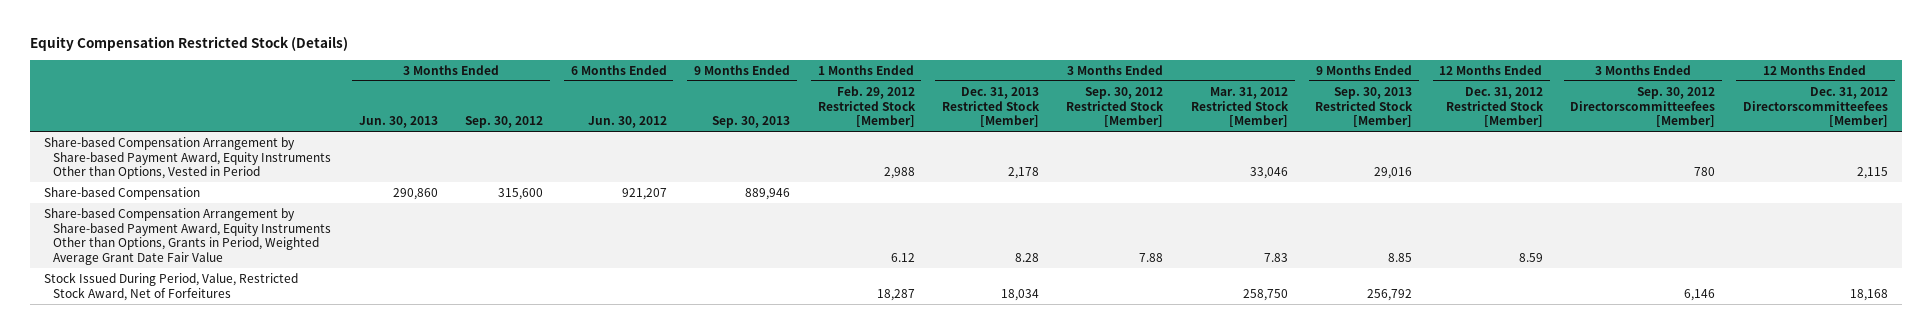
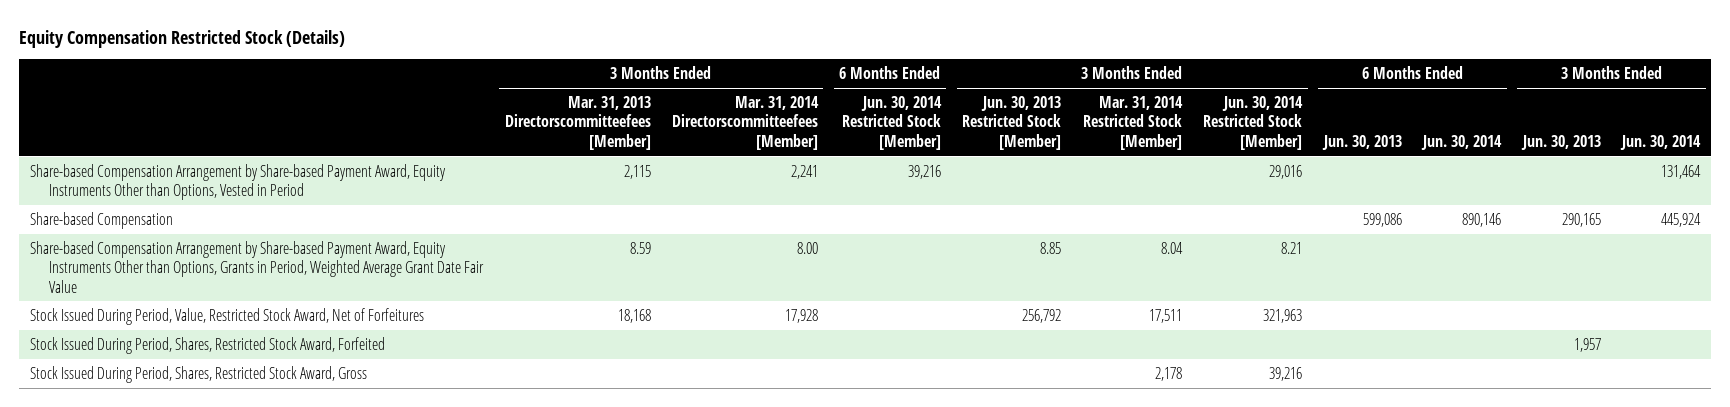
- | 3 Months Ended Jun. 30, 2013 | 3 Months Ended Sep. 30, 2012 | 6 Months Ended Jun. 30, 2012 | 9 Months Ended Sep. 30, 2013 | 1 Months Ended Feb. 29, 2012 Restricted Stock [Member] | 3 Months Ended Dec. 31, 2013 Restricted Stock [Member] | 3 Months Ended Sep. 30, 2012 Restricted Stock [Member] | 3 Months Ended Mar. 31, 2012 Restricted Stock [Member] | 9 Months Ended Sep. 30, 2013 Restricted Stock [Member] | 12 Months Ended Dec. 31, 2012 Restricted Stock [Member] | 3 Months Ended Sep. 30, 2012 Directorscommitteefees [Member] | 12 Months Ended Dec. 31, 2012 Directorscommitteefees [Member]
+ | 3 Months Ended Mar. 31, 2013 Directorscommitteefees [Member] | 3 Months Ended Mar. 31, 2014 Directorscommitteefees [Member] | 6 Months Ended Jun. 30, 2014 Restricted Stock [Member] | 3 Months Ended Jun. 30, 2013 Restricted Stock [Member] | 3 Months Ended Mar. 31, 2014 Restricted Stock [Member] | 3 Months Ended Jun. 30, 2014 Restricted Stock [Member] | 6 Months Ended Jun. 30, 2013 | 6 Months Ended Jun. 30, 2014 | 3 Months Ended Jun. 30, 2013 | 3 Months Ended Jun. 30, 2014
- Share-based Compensation | 290,860 | 315,600 | 921,207 | 889,946 | | | | | | | |
+ Share-based Compensation | | | | | | | 599,086 | 890,146 | 290,165 | 445,924
+ Stock Issued During Period, Shares, Restricted Stock Award, Forfeited | | | | | | | | | 1,957 |
+ Stock Issued During Period, Shares, Restricted Stock Award, Gross | | | | | 2,178 | 39,216 | | | |

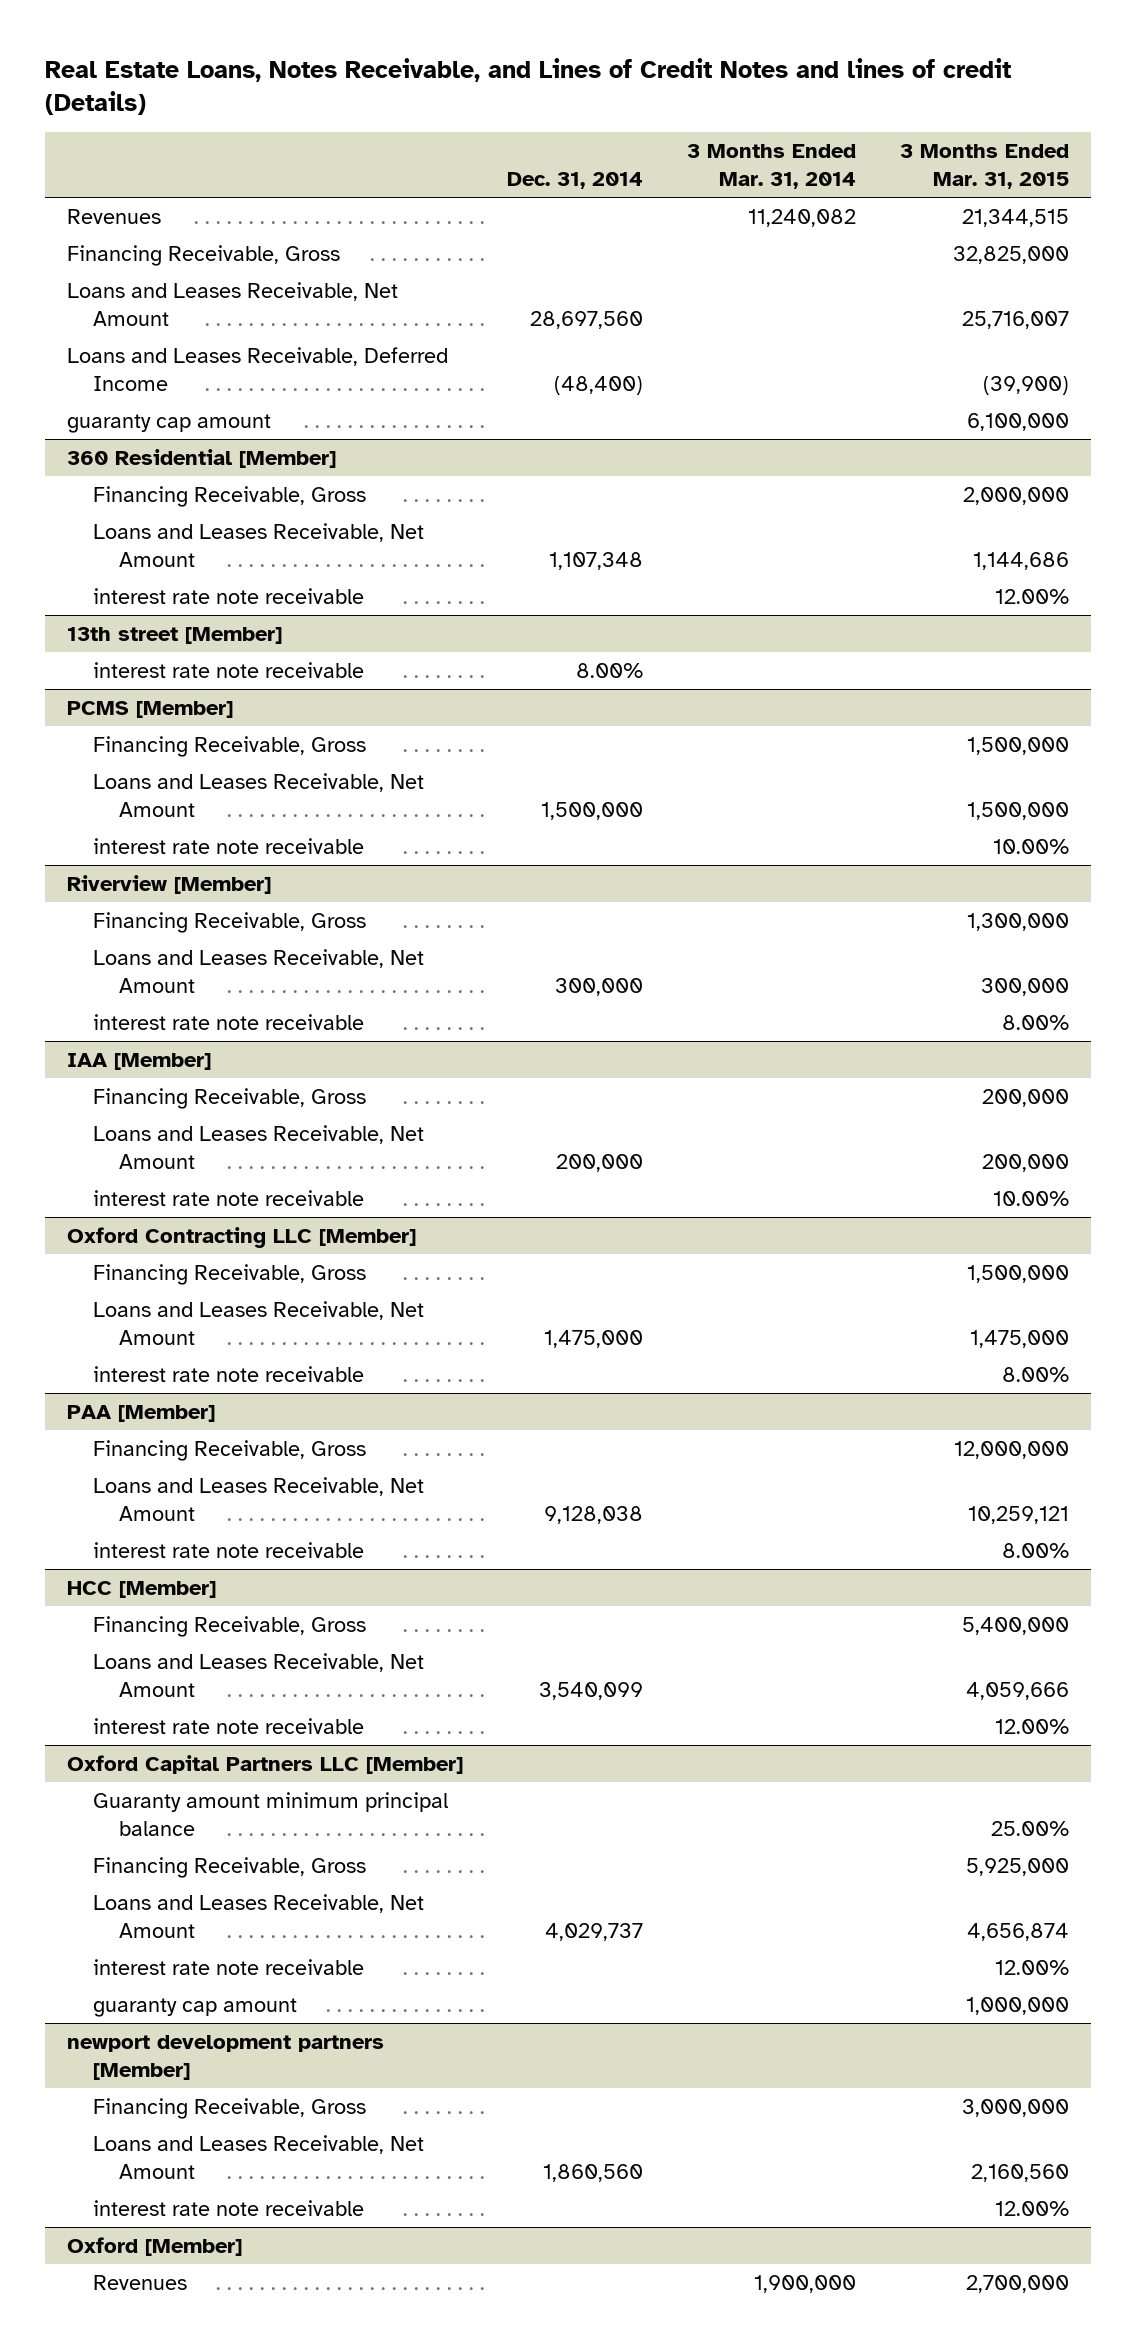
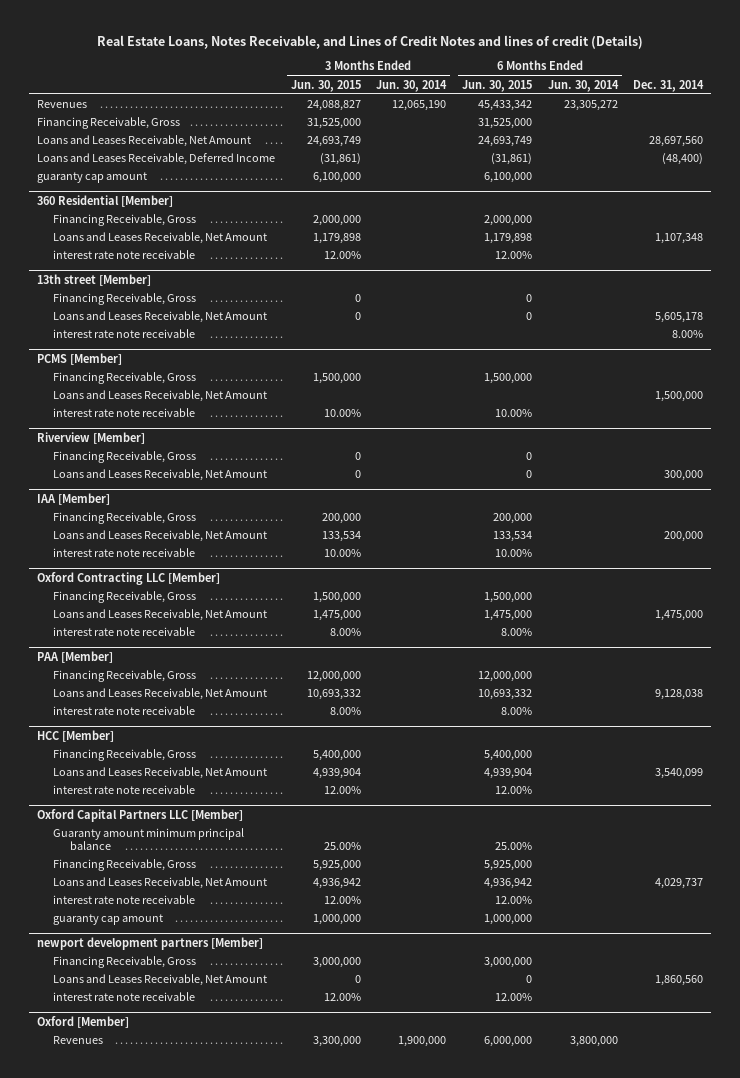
- | Dec. 31, 2014 | 3 Months Ended Mar. 31, 2014 | 3 Months Ended Mar. 31, 2015
+ | 3 Months Ended Jun. 30, 2015 | 3 Months Ended Jun. 30, 2014 | 6 Months Ended Jun. 30, 2015 | 6 Months Ended Jun. 30, 2014 | Dec. 31, 2014
@ 13th street [Member]
+ Financing Receivable, Gross | 0 | | 0 | |
+ Loans and Leases Receivable, Net Amount | 0 | | 0 | | 5,605,178
@ Riverview [Member]
- interest rate note receivable | | | 8.00%

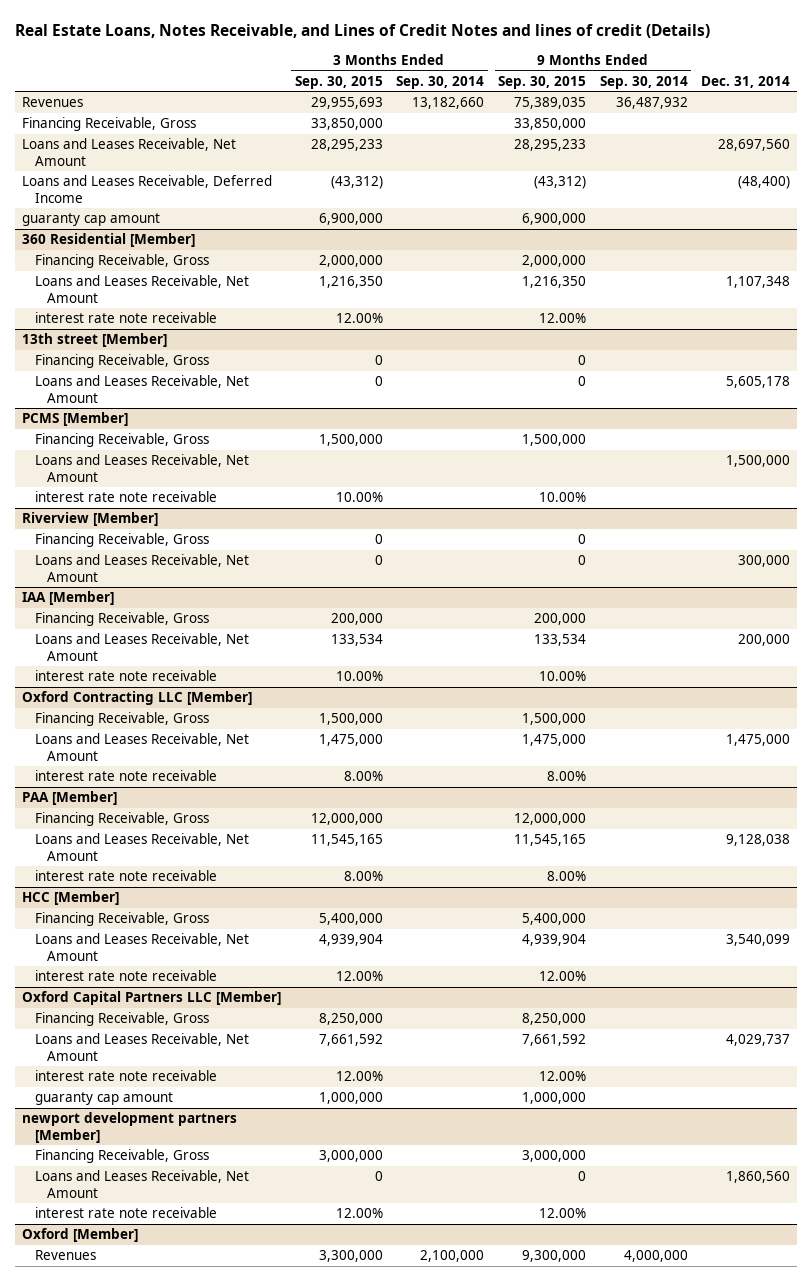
- | 3 Months Ended Jun. 30, 2015 | 3 Months Ended Jun. 30, 2014 | 6 Months Ended Jun. 30, 2015 | 6 Months Ended Jun. 30, 2014 | Dec. 31, 2014
+ | 3 Months Ended Sep. 30, 2015 | 3 Months Ended Sep. 30, 2014 | 9 Months Ended Sep. 30, 2015 | 9 Months Ended Sep. 30, 2014 | Dec. 31, 2014
@ 13th street [Member]
- interest rate note receivable | | | | | 8.00%
@ Oxford Capital Partners LLC [Member]
- Guaranty amount minimum principal balance | 25.00% | | 25.00% | |

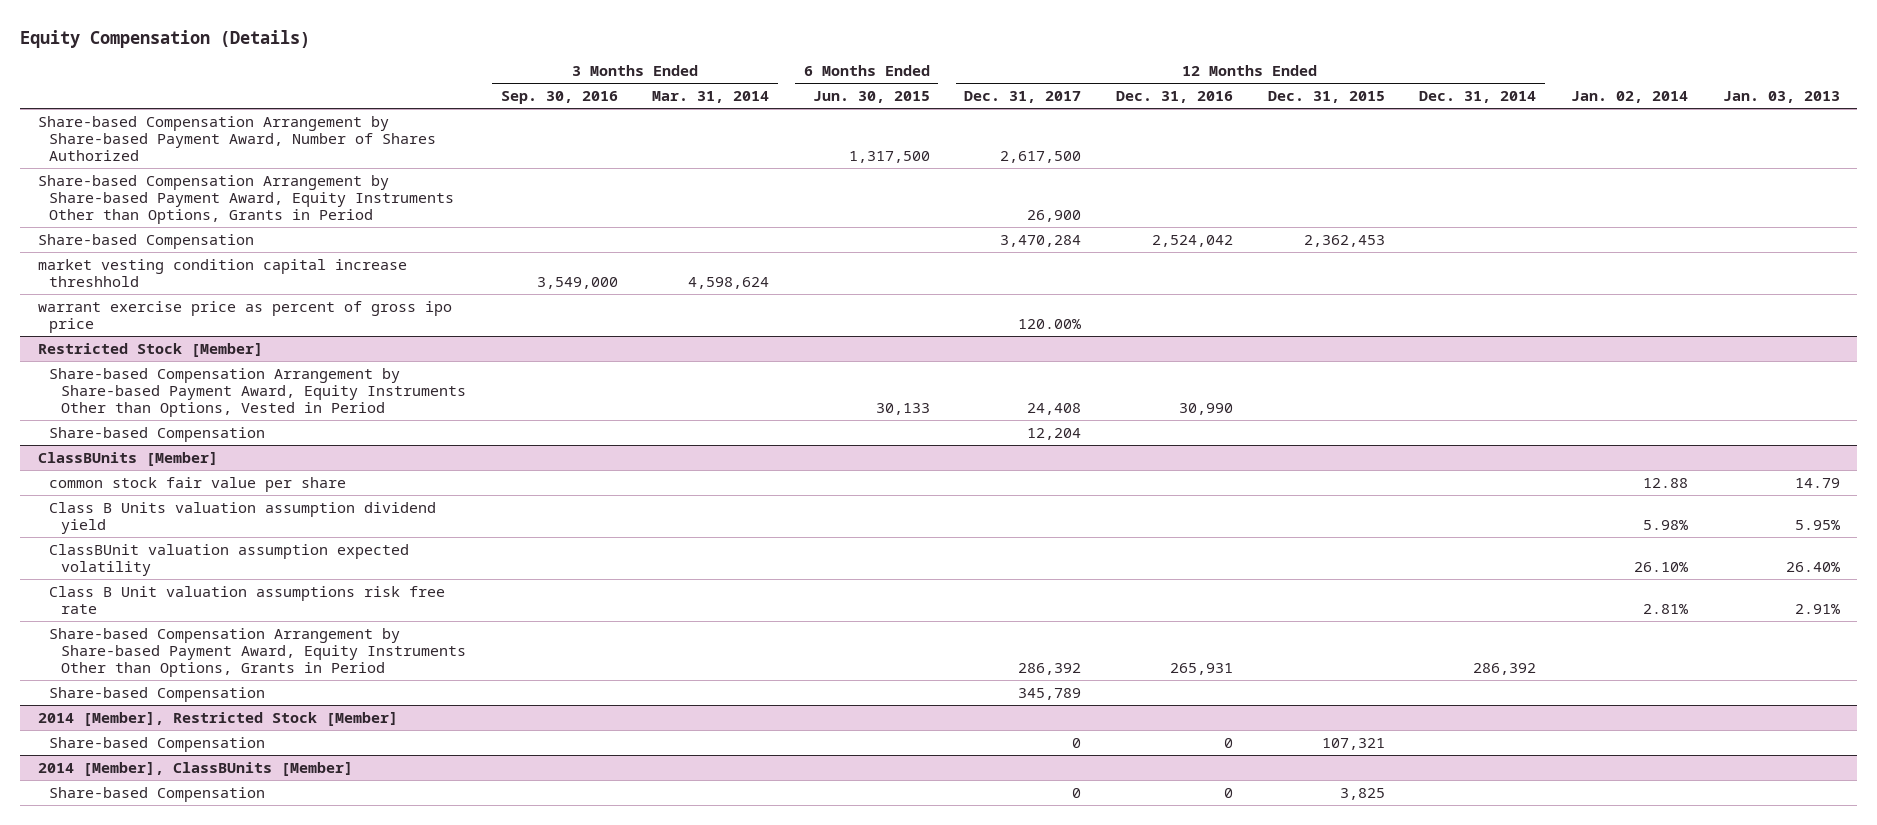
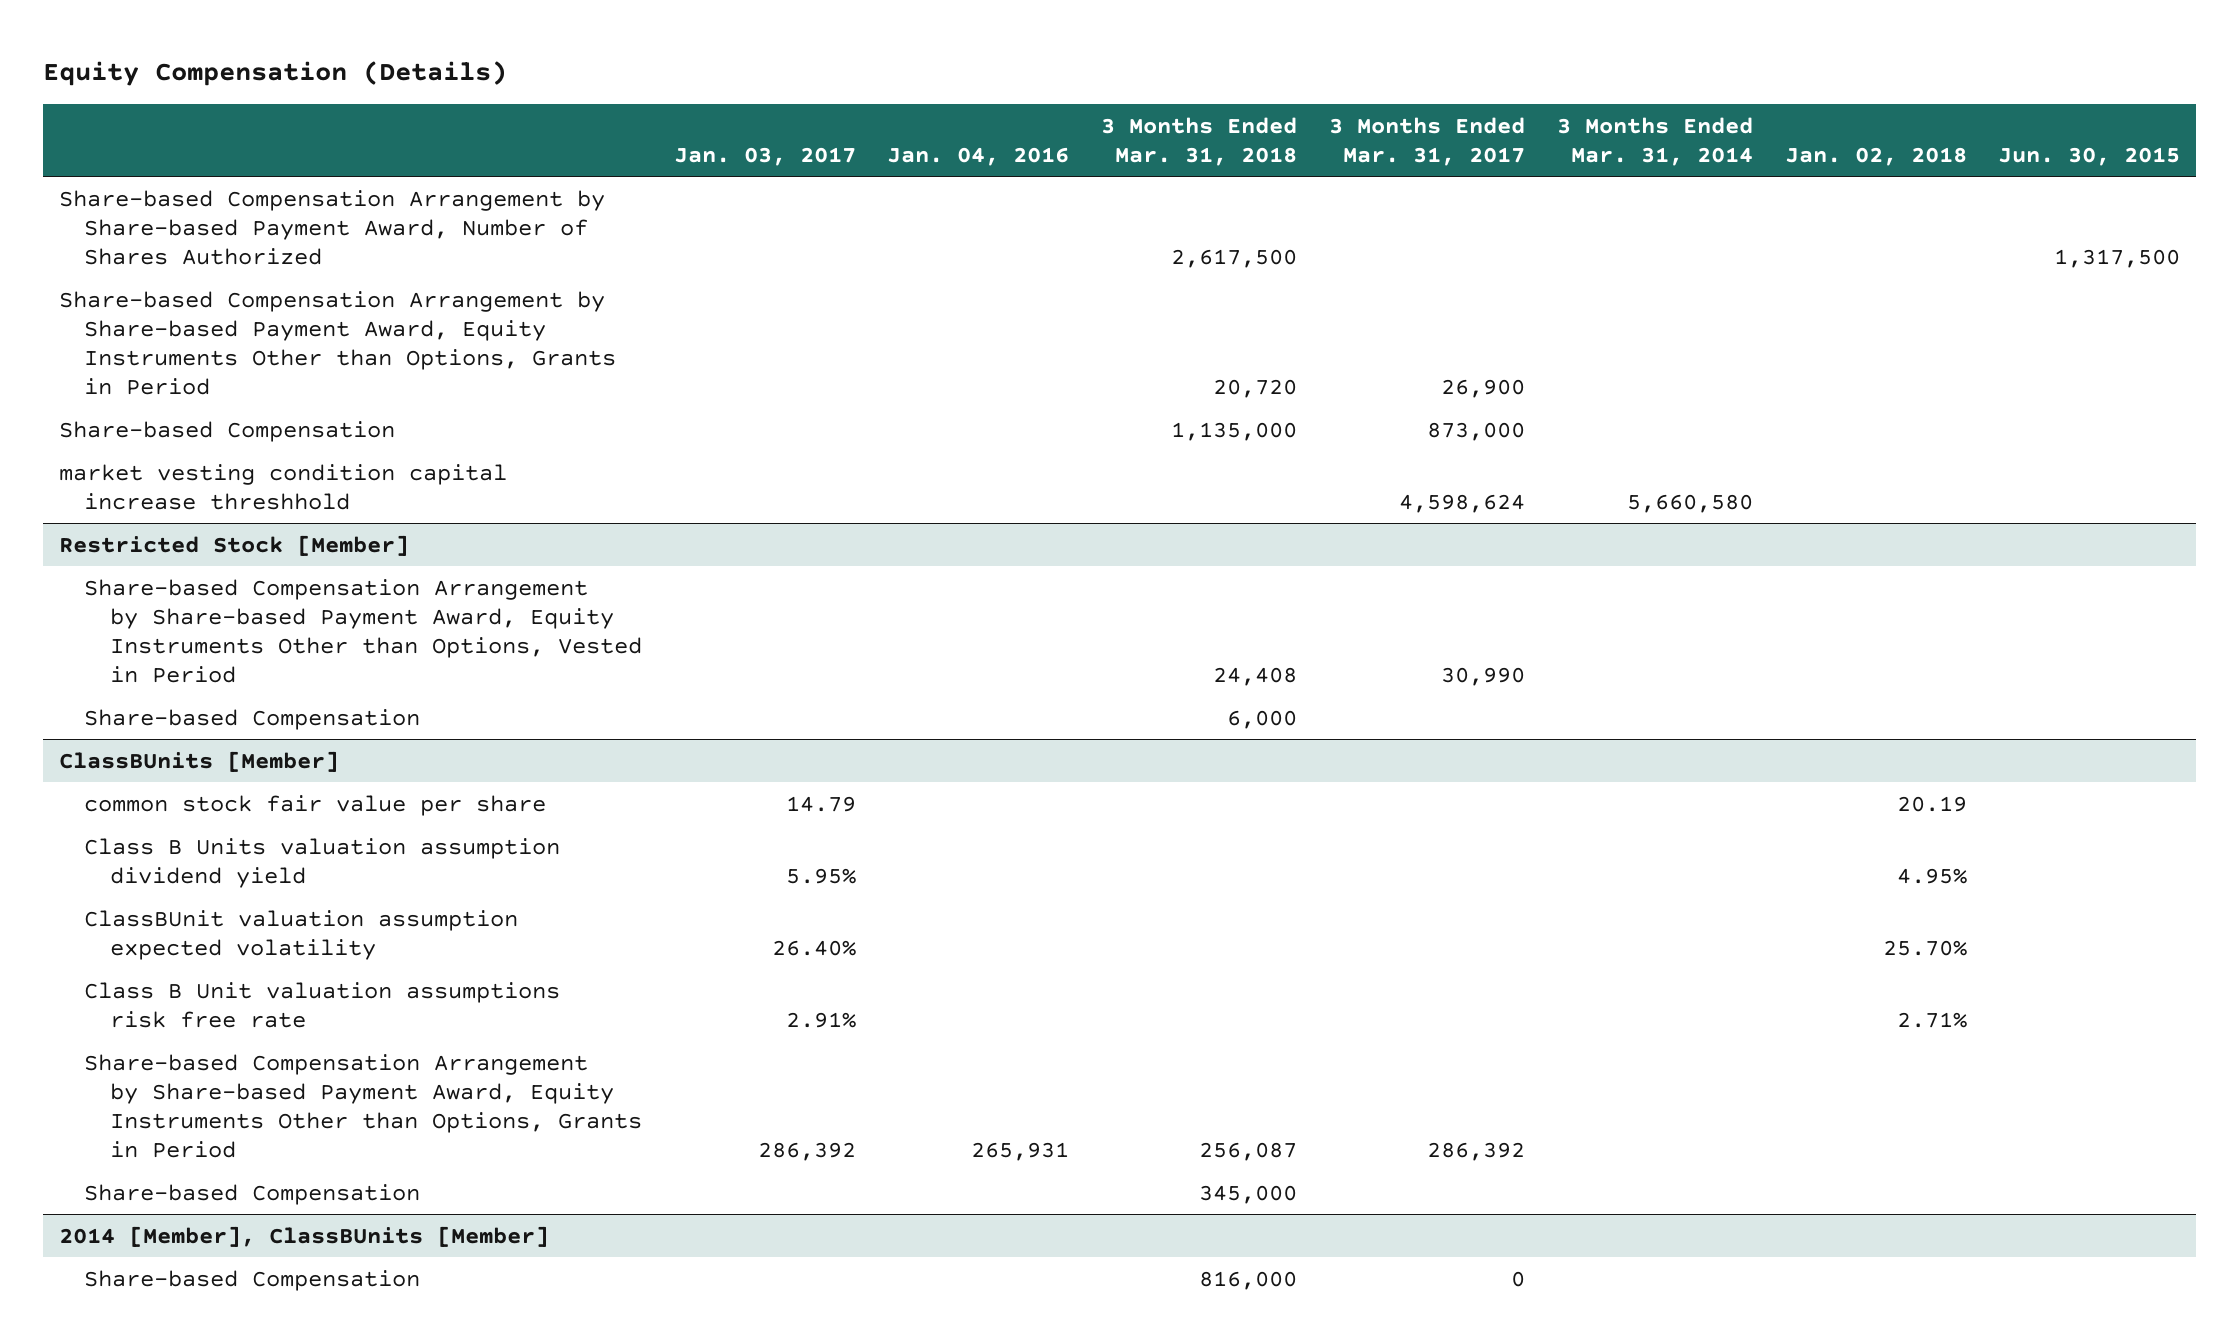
- | 3 Months Ended Sep. 30, 2016 | 3 Months Ended Mar. 31, 2014 | 6 Months Ended Jun. 30, 2015 | 12 Months Ended Dec. 31, 2017 | 12 Months Ended Dec. 31, 2016 | 12 Months Ended Dec. 31, 2015 | 12 Months Ended Dec. 31, 2014 | Jan. 02, 2014 | Jan. 03, 2013
+ | Jan. 03, 2017 | Jan. 04, 2016 | 3 Months Ended Mar. 31, 2018 | 3 Months Ended Mar. 31, 2017 | 3 Months Ended Mar. 31, 2014 | Jan. 02, 2018 | Jun. 30, 2015
- market vesting condition capital increase threshhold | 3,549,000 | 4,598,624 | | | | | | |
- warrant exercise price as percent of gross ipo price | | | | 120.00% | | | | |
+ market vesting condition capital increase threshhold | | | | 4,598,624 | 5,660,580 | |
- 2014 [Member], Restricted Stock [Member]
- Share-based Compensation | | | | 0 | 0 | 107,321 | | |

